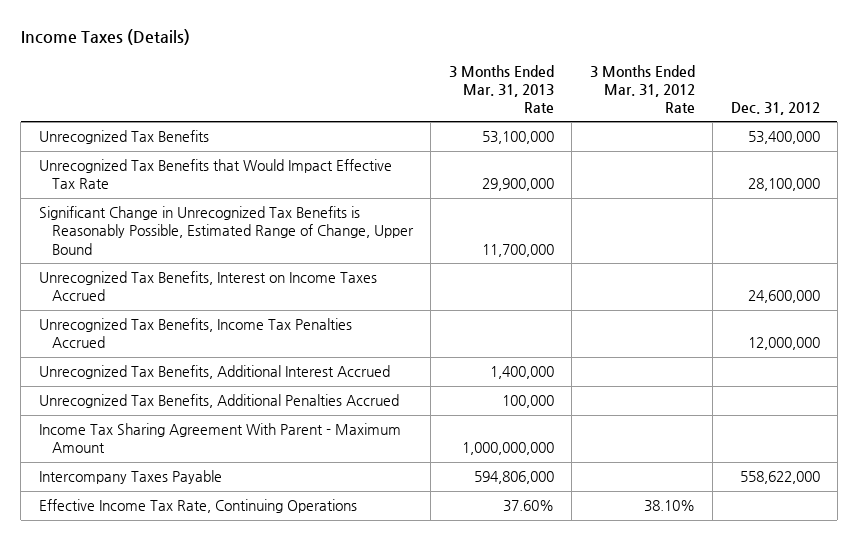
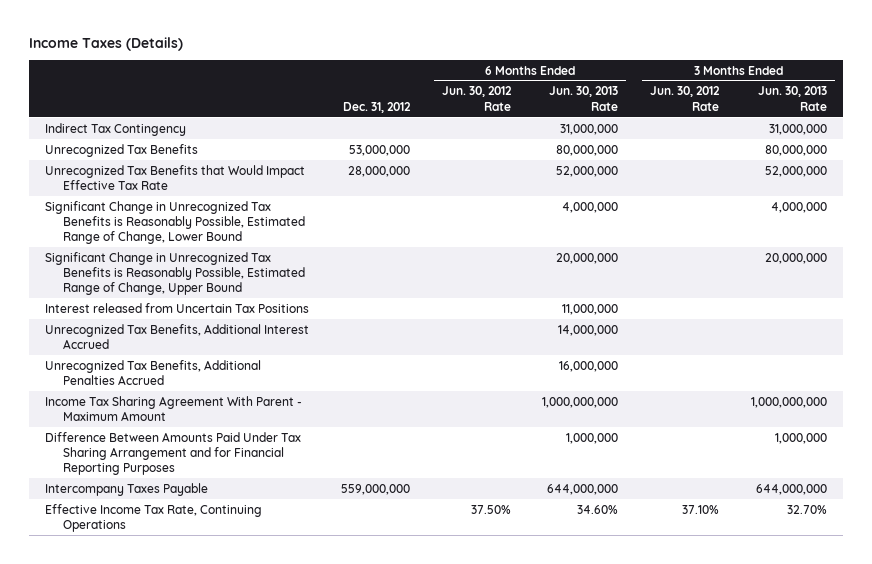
- | 3 Months Ended Mar. 31, 2013 Rate | 3 Months Ended Mar. 31, 2012 Rate | Dec. 31, 2012
+ | Dec. 31, 2012 | 6 Months Ended Jun. 30, 2012 Rate | 6 Months Ended Jun. 30, 2013 Rate | 3 Months Ended Jun. 30, 2012 Rate | 3 Months Ended Jun. 30, 2013 Rate
- Unrecognized Tax Benefits | 53,100,000 | | 53,400,000
- Unrecognized Tax Benefits that Would Impact Effective Tax Rate | 29,900,000 | | 28,100,000
+ Indirect Tax Contingency | | | 31,000,000 | | 31,000,000
+ Unrecognized Tax Benefits | 53,000,000 | | 80,000,000 | | 80,000,000
+ Unrecognized Tax Benefits that Would Impact Effective Tax Rate | 28,000,000 | | 52,000,000 | | 52,000,000
+ Significant Change in Unrecognized Tax Benefits is Reasonably Possible, Estimated Range of Change, Lower Bound | | | 4,000,000 | | 4,000,000
- Unrecognized Tax Benefits, Interest on Income Taxes Accrued | | | 24,600,000
- Unrecognized Tax Benefits, Income Tax Penalties Accrued | | | 12,000,000
+ Interest released from Uncertain Tax Positions | | | 11,000,000 | |
- Intercompany Taxes Payable | 594,806,000 | | 558,622,000
+ Difference Between Amounts Paid Under Tax Sharing Arrangement and for Financial Reporting Purposes | | | 1,000,000 | | 1,000,000
+ Intercompany Taxes Payable | 559,000,000 | | 644,000,000 | | 644,000,000

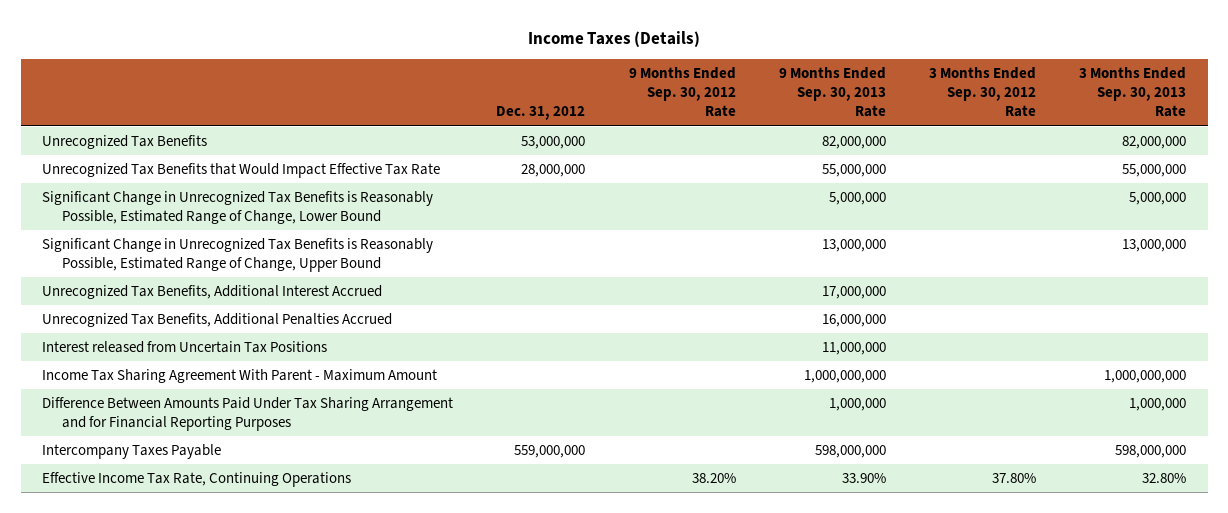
- | Dec. 31, 2012 | 6 Months Ended Jun. 30, 2012 Rate | 6 Months Ended Jun. 30, 2013 Rate | 3 Months Ended Jun. 30, 2012 Rate | 3 Months Ended Jun. 30, 2013 Rate
+ | Dec. 31, 2012 | 9 Months Ended Sep. 30, 2012 Rate | 9 Months Ended Sep. 30, 2013 Rate | 3 Months Ended Sep. 30, 2012 Rate | 3 Months Ended Sep. 30, 2013 Rate
- Indirect Tax Contingency | | | 31,000,000 | | 31,000,000
moved down: Interest released from Uncertain Tax Positions | | | 11,000,000 | |

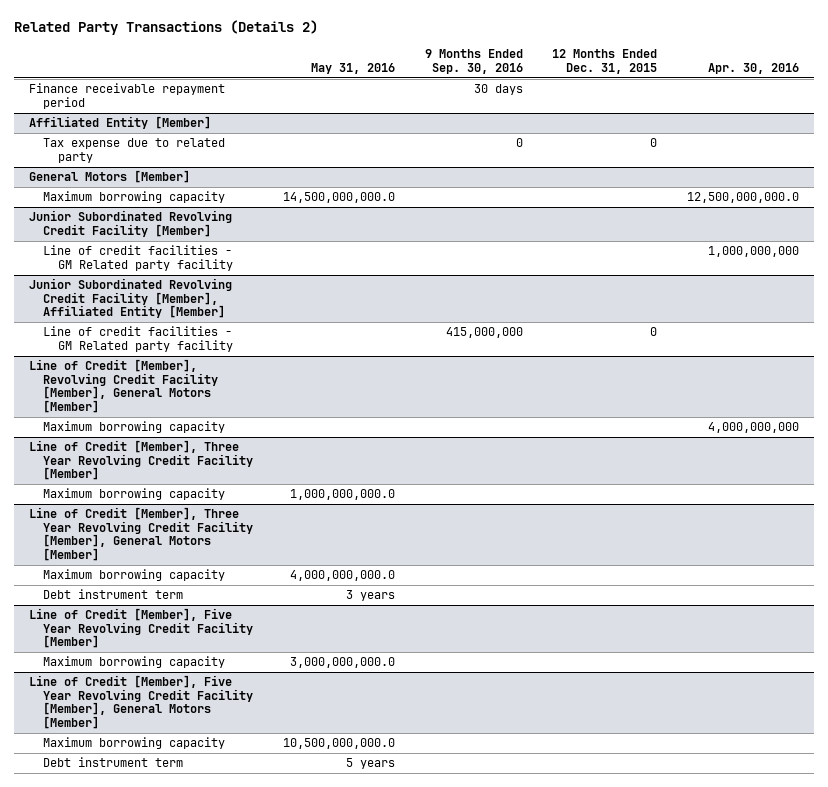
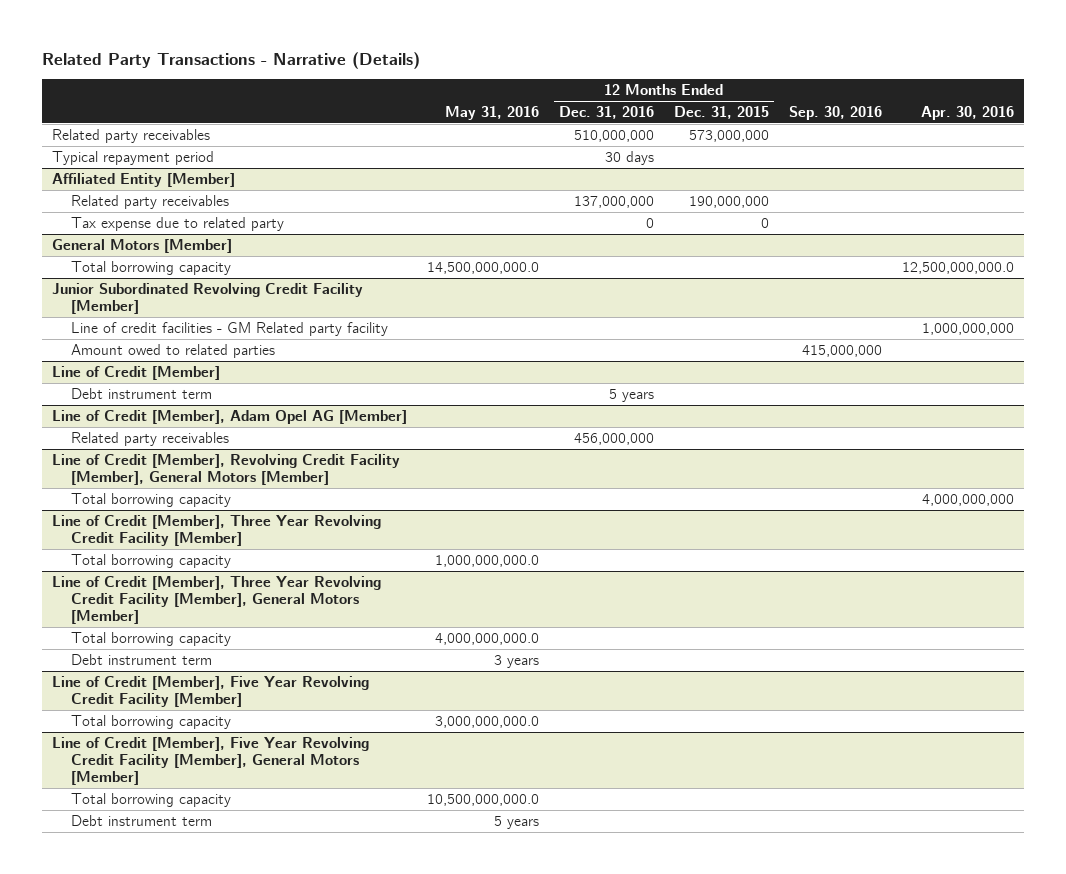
- Related Party Transactions (Details 2)
+ Related Party Transactions - Narrative (Details)
- | May 31, 2016 | 9 Months Ended Sep. 30, 2016 | 12 Months Ended Dec. 31, 2015 | Apr. 30, 2016
+ | May 31, 2016 | 12 Months Ended Dec. 31, 2016 | 12 Months Ended Dec. 31, 2015 | Sep. 30, 2016 | Apr. 30, 2016
- Finance receivable repayment period | | 30 days | |
+ Related party receivables | | 510,000,000 | 573,000,000 | |
+ Typical repayment period | | 30 days | | |
@ Affiliated Entity [Member]
+ Related party receivables | | 137,000,000 | 190,000,000 | |
@ General Motors [Member]
- Maximum borrowing capacity | 14,500,000,000.0 | | | 12,500,000,000.0
+ Total borrowing capacity | 14,500,000,000.0 | | | | 12,500,000,000.0
- Junior Subordinated Revolving Credit Facility [Member], Affiliated Entity [Member]
- Line of credit facilities - GM Related party facility | | 415,000,000 | 0 |
@ Junior Subordinated Revolving Credit Facility [Member]
+ Amount owed to related parties | | | | 415,000,000 |
+ Line of Credit [Member]
+ Debt instrument term | | 5 years | | |
+ Line of Credit [Member], Adam Opel AG [Member]
+ Related party receivables | | 456,000,000 | | |
@ Line of Credit [Member], Revolving Credit Facility [Member], General Motors [Member]
- Maximum borrowing capacity | | | | 4,000,000,000
+ Total borrowing capacity | | | | | 4,000,000,000
@ Line of Credit [Member], Three Year Revolving Credit Facility [Member]
- Maximum borrowing capacity | 1,000,000,000.0 | | |
+ Total borrowing capacity | 1,000,000,000.0 | | | |
@ Line of Credit [Member], Three Year Revolving Credit Facility [Member], General Motors [Member]
- Maximum borrowing capacity | 4,000,000,000.0 | | |
+ Total borrowing capacity | 4,000,000,000.0 | | | |
@ Line of Credit [Member], Five Year Revolving Credit Facility [Member]
- Maximum borrowing capacity | 3,000,000,000.0 | | |
+ Total borrowing capacity | 3,000,000,000.0 | | | |
@ Line of Credit [Member], Five Year Revolving Credit Facility [Member], General Motors [Member]
- Maximum borrowing capacity | 10,500,000,000.0 | | |
+ Total borrowing capacity | 10,500,000,000.0 | | | |

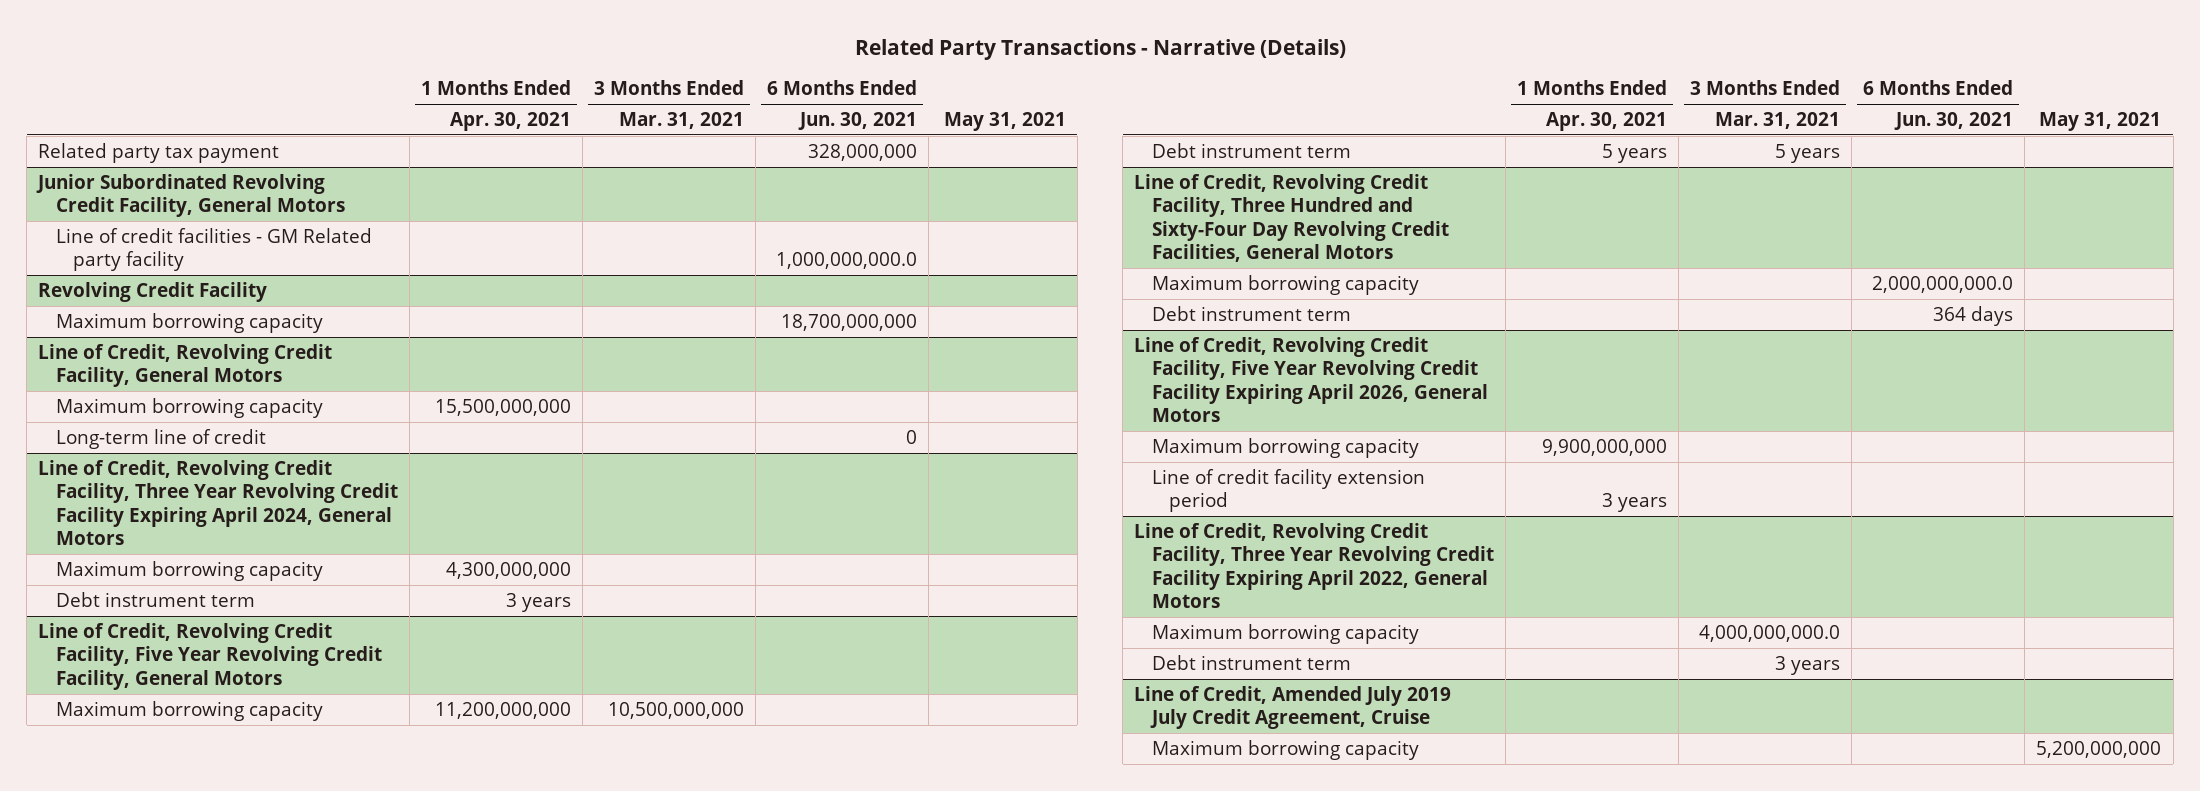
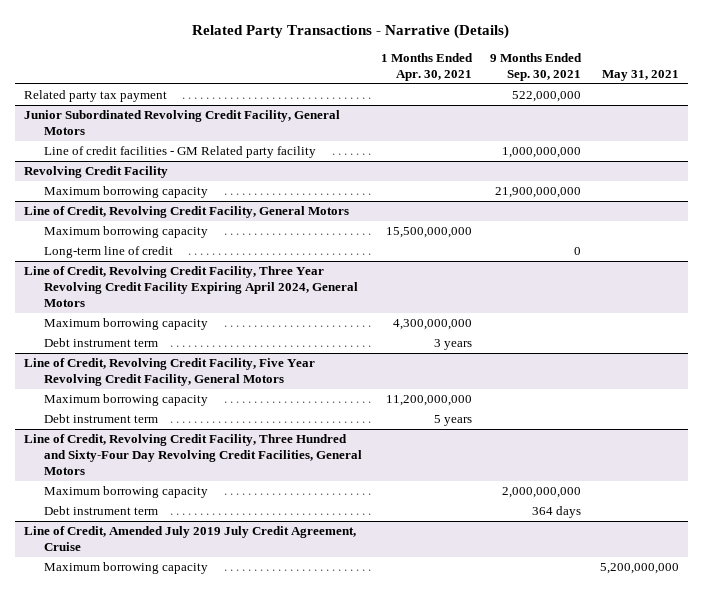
- | 1 Months Ended Apr. 30, 2021 | 3 Months Ended Mar. 31, 2021 | 6 Months Ended Jun. 30, 2021 | May 31, 2021
+ | 1 Months Ended Apr. 30, 2021 | 9 Months Ended Sep. 30, 2021 | May 31, 2021
- Line of Credit, Revolving Credit Facility, Five Year Revolving Credit Facility Expiring April 2026, General Motors
- Maximum borrowing capacity | 9,900,000,000 | | |
- Line of credit facility extension period | 3 years | | |
- Line of Credit, Revolving Credit Facility, Three Year Revolving Credit Facility Expiring April 2022, General Motors
- Maximum borrowing capacity | | 4,000,000,000.0 | |
- Debt instrument term | | 3 years | |

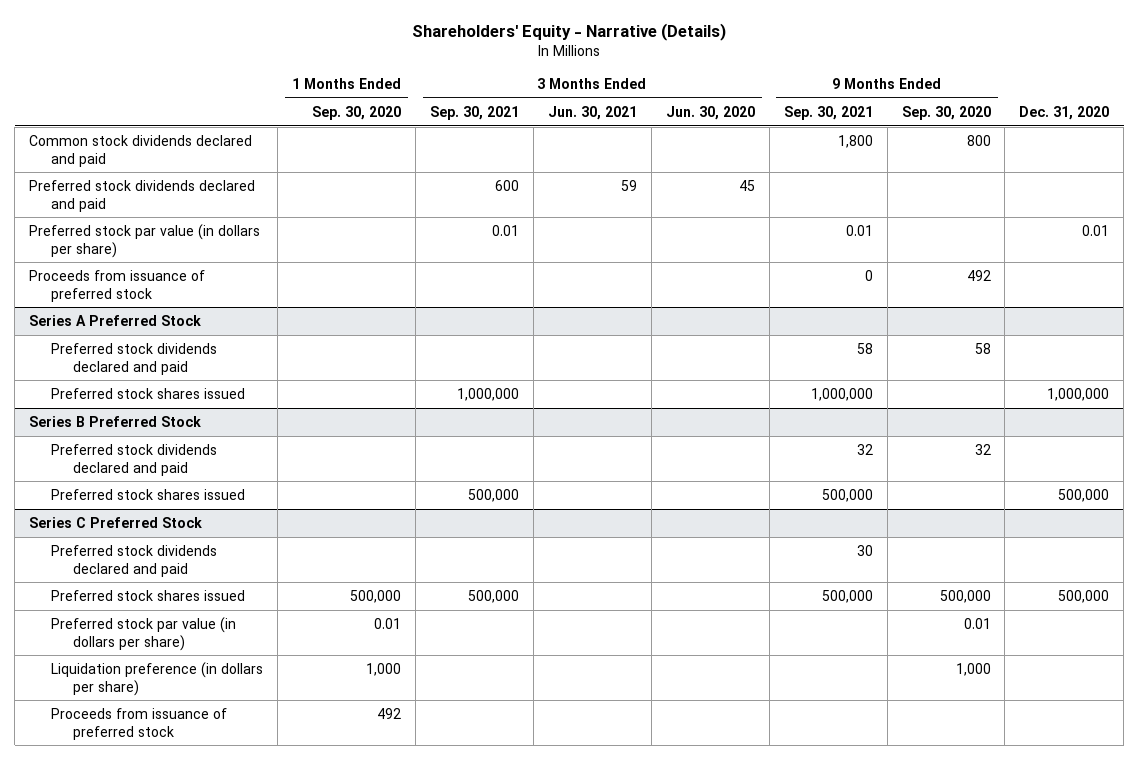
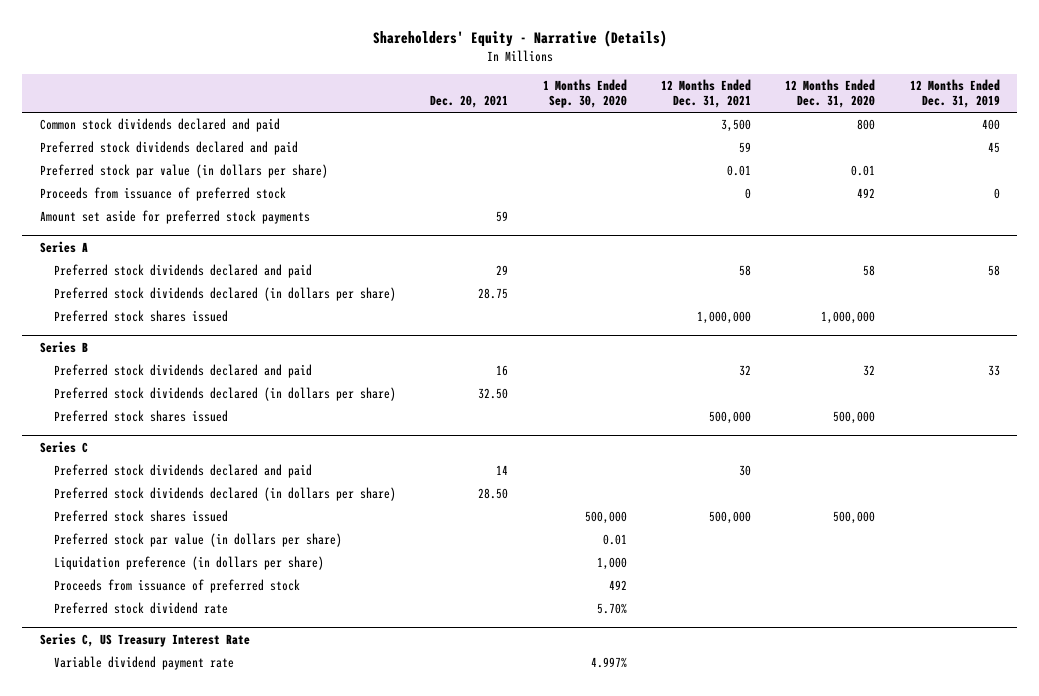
- | 1 Months Ended Sep. 30, 2020 | 3 Months Ended Sep. 30, 2021 | 3 Months Ended Jun. 30, 2021 | 3 Months Ended Jun. 30, 2020 | 9 Months Ended Sep. 30, 2021 | 9 Months Ended Sep. 30, 2020 | Dec. 31, 2020
+ | Dec. 20, 2021 | 1 Months Ended Sep. 30, 2020 | 12 Months Ended Dec. 31, 2021 | 12 Months Ended Dec. 31, 2020 | 12 Months Ended Dec. 31, 2019
- Series A Preferred Stock
+ Amount set aside for preferred stock payments | 59 | | | |
+ Series A
+ Preferred stock dividends declared (in dollars per share) | 28.75 | | | |
- Series B Preferred Stock
+ Series B
+ Preferred stock dividends declared (in dollars per share) | 32.50 | | | |
- Series C Preferred Stock
+ Series C
+ Preferred stock dividends declared (in dollars per share) | 28.50 | | | |
+ Preferred stock dividend rate | | 5.70% | | |
+ Series C, US Treasury Interest Rate
+ Variable dividend payment rate | | 4.997% | | |

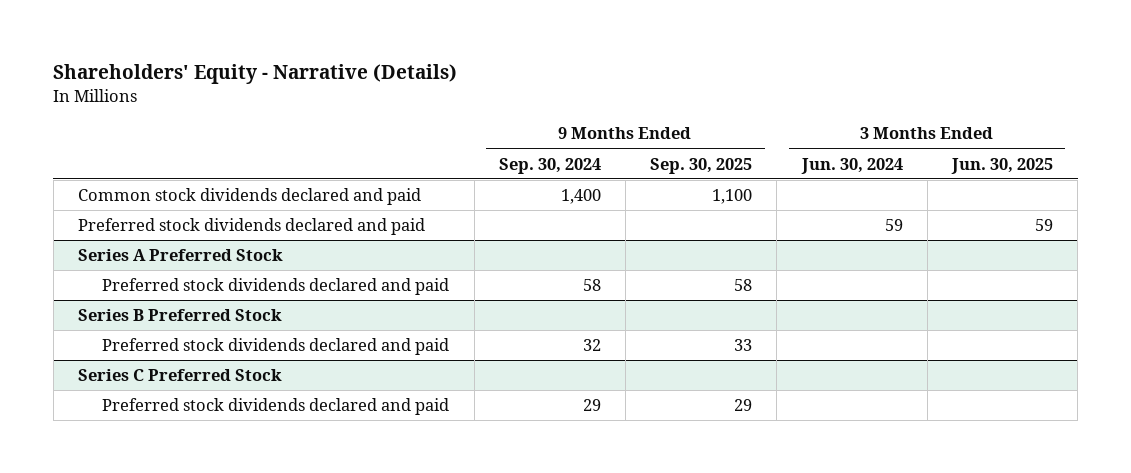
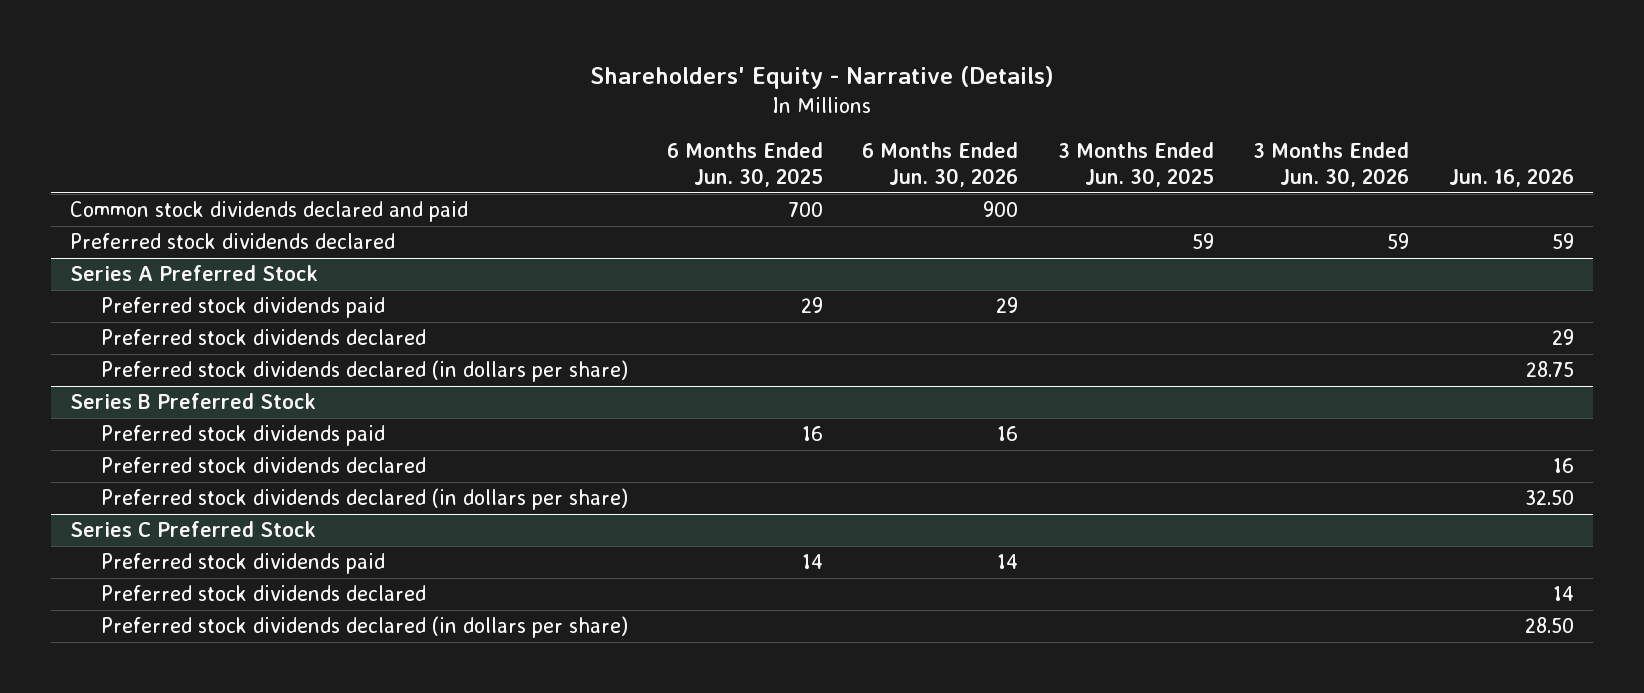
- | 9 Months Ended Sep. 30, 2024 | 9 Months Ended Sep. 30, 2025 | 3 Months Ended Jun. 30, 2024 | 3 Months Ended Jun. 30, 2025
+ | 6 Months Ended Jun. 30, 2025 | 6 Months Ended Jun. 30, 2026 | 3 Months Ended Jun. 30, 2025 | 3 Months Ended Jun. 30, 2026 | Jun. 16, 2026
- Preferred stock dividends declared and paid | | | 59 | 59
+ Preferred stock dividends declared | | | 59 | 59 | 59
@ Series A Preferred Stock
- Preferred stock dividends declared and paid | 58 | 58 | |
+ Preferred stock dividends paid | 29 | 29 | | |
+ Preferred stock dividends declared | | | | | 29
+ Preferred stock dividends declared (in dollars per share) | | | | | 28.75
@ Series B Preferred Stock
- Preferred stock dividends declared and paid | 32 | 33 | |
+ Preferred stock dividends paid | 16 | 16 | | |
+ Preferred stock dividends declared | | | | | 16
+ Preferred stock dividends declared (in dollars per share) | | | | | 32.50
@ Series C Preferred Stock
- Preferred stock dividends declared and paid | 29 | 29 | |
+ Preferred stock dividends paid | 14 | 14 | | |
+ Preferred stock dividends declared | | | | | 14
+ Preferred stock dividends declared (in dollars per share) | | | | | 28.50

